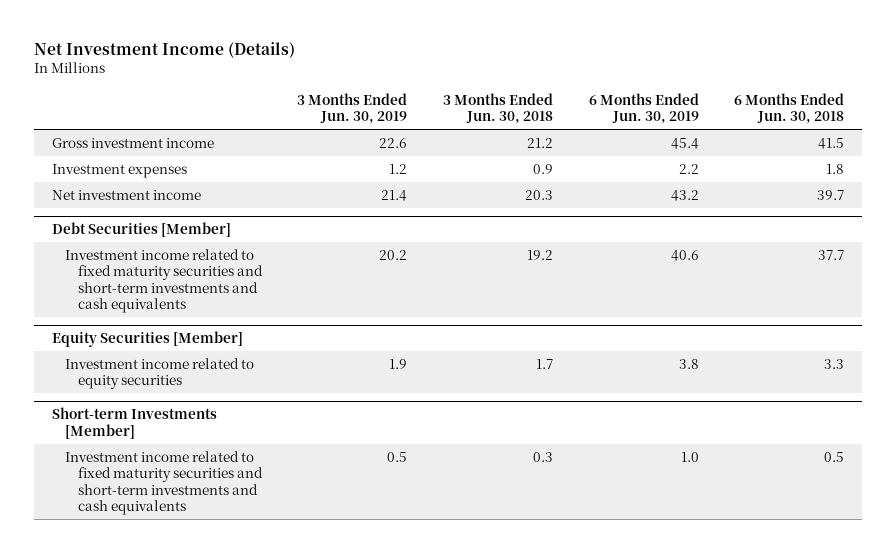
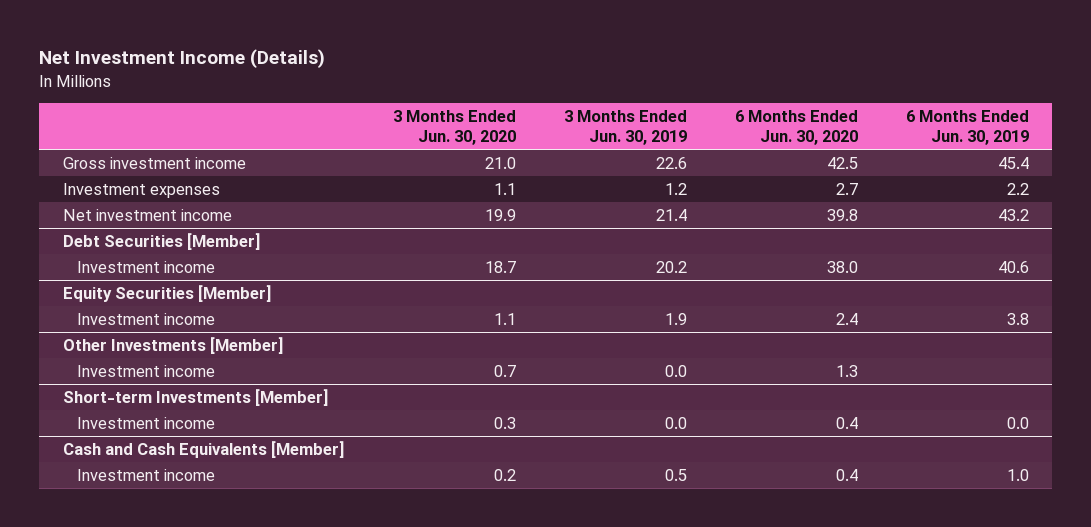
- | 3 Months Ended Jun. 30, 2019 | 3 Months Ended Jun. 30, 2018 | 6 Months Ended Jun. 30, 2019 | 6 Months Ended Jun. 30, 2018
+ | 3 Months Ended Jun. 30, 2020 | 3 Months Ended Jun. 30, 2019 | 6 Months Ended Jun. 30, 2020 | 6 Months Ended Jun. 30, 2019
@ Debt Securities [Member]
- Investment income related to fixed maturity securities and short-term investments and cash equivalents | 20.2 | 19.2 | 40.6 | 37.7
+ Investment income | 18.7 | 20.2 | 38.0 | 40.6
@ Equity Securities [Member]
- Investment income related to equity securities | 1.9 | 1.7 | 3.8 | 3.3
+ Investment income | 1.1 | 1.9 | 2.4 | 3.8
+ Other Investments [Member]
+ Investment income | 0.7 | 0.0 | 1.3 |
@ Short-term Investments [Member]
- Investment income related to fixed maturity securities and short-term investments and cash equivalents | 0.5 | 0.3 | 1.0 | 0.5
+ Investment income | 0.3 | 0.0 | 0.4 | 0.0
+ Cash and Cash Equivalents [Member]
+ Investment income | 0.2 | 0.5 | 0.4 | 1.0

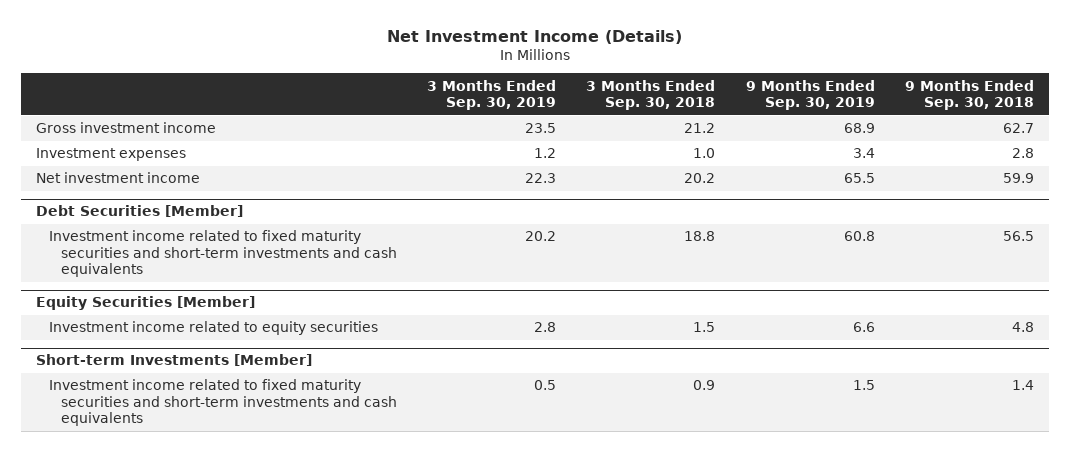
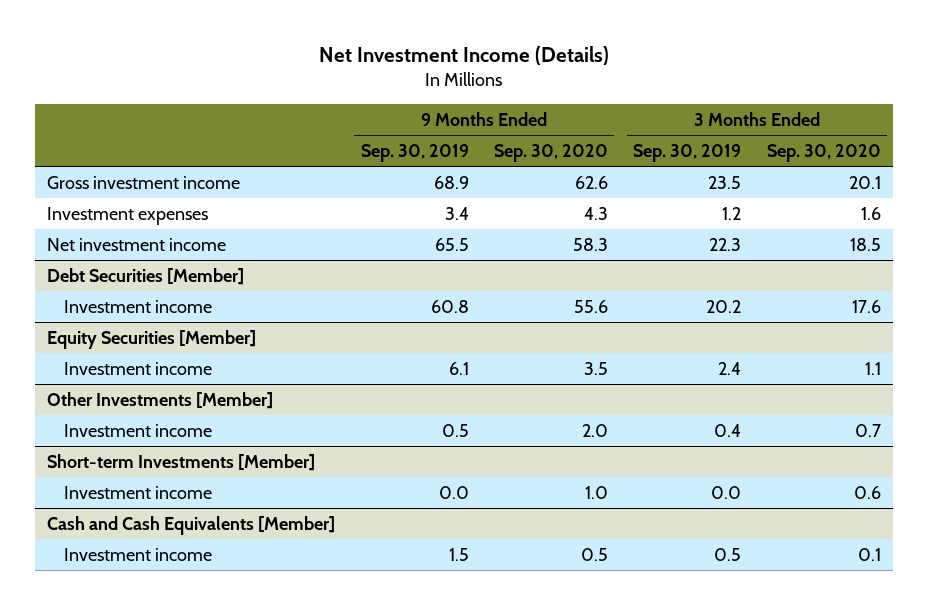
- | 3 Months Ended Sep. 30, 2019 | 3 Months Ended Sep. 30, 2018 | 9 Months Ended Sep. 30, 2019 | 9 Months Ended Sep. 30, 2018
+ | 9 Months Ended Sep. 30, 2019 | 9 Months Ended Sep. 30, 2020 | 3 Months Ended Sep. 30, 2019 | 3 Months Ended Sep. 30, 2020
@ Debt Securities [Member]
- Investment income related to fixed maturity securities and short-term investments and cash equivalents | 20.2 | 18.8 | 60.8 | 56.5
+ Investment income | 60.8 | 55.6 | 20.2 | 17.6
@ Equity Securities [Member]
- Investment income related to equity securities | 2.8 | 1.5 | 6.6 | 4.8
+ Investment income | 6.1 | 3.5 | 2.4 | 1.1
+ Other Investments [Member]
+ Investment income | 0.5 | 2.0 | 0.4 | 0.7
@ Short-term Investments [Member]
- Investment income related to fixed maturity securities and short-term investments and cash equivalents | 0.5 | 0.9 | 1.5 | 1.4
+ Investment income | 0.0 | 1.0 | 0.0 | 0.6
+ Cash and Cash Equivalents [Member]
+ Investment income | 1.5 | 0.5 | 0.5 | 0.1

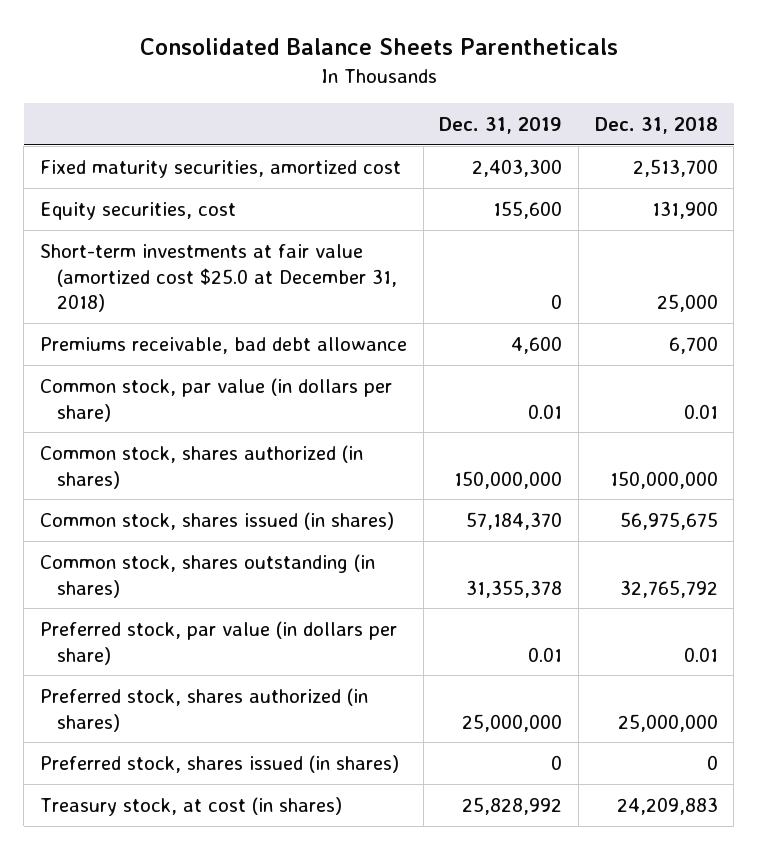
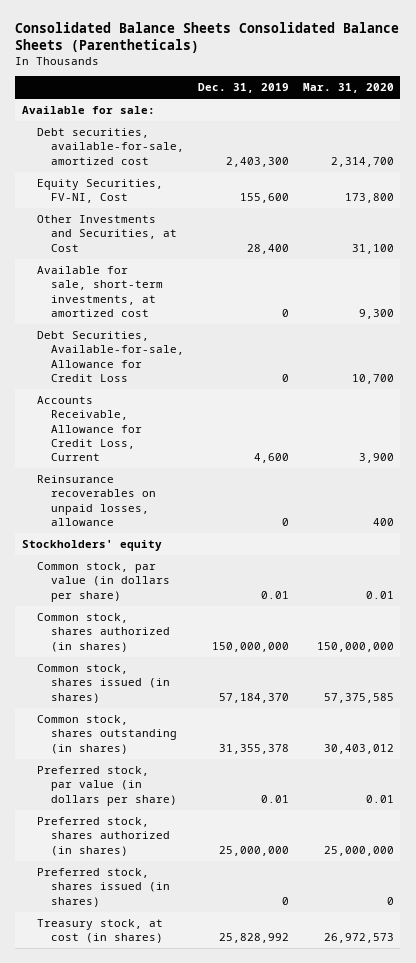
- Consolidated Balance Sheets Parentheticals
+ Consolidated Balance Sheets Consolidated Balance Sheets (Parentheticals)
- | Dec. 31, 2019 | Dec. 31, 2018
+ | Dec. 31, 2019 | Mar. 31, 2020
- Fixed maturity securities, amortized cost | 2,403,300 | 2,513,700
- Equity securities, cost | 155,600 | 131,900
- Short-term investments at fair value (amortized cost $25.0 at December 31, 2018) | 0 | 25,000
- Premiums receivable, bad debt allowance | 4,600 | 6,700
+ Available for sale:
+ Debt securities, available-for-sale, amortized cost | 2,403,300 | 2,314,700
+ Equity Securities, FV-NI, Cost | 155,600 | 173,800
+ Other Investments and Securities, at Cost | 28,400 | 31,100
+ Available for sale, short-term investments, at amortized cost | 0 | 9,300
+ Debt Securities, Available-for-sale, Allowance for Credit Loss | 0 | 10,700
+ Accounts Receivable, Allowance for Credit Loss, Current | 4,600 | 3,900
+ Reinsurance recoverables on unpaid losses, allowance | 0 | 400
+ Stockholders' equity

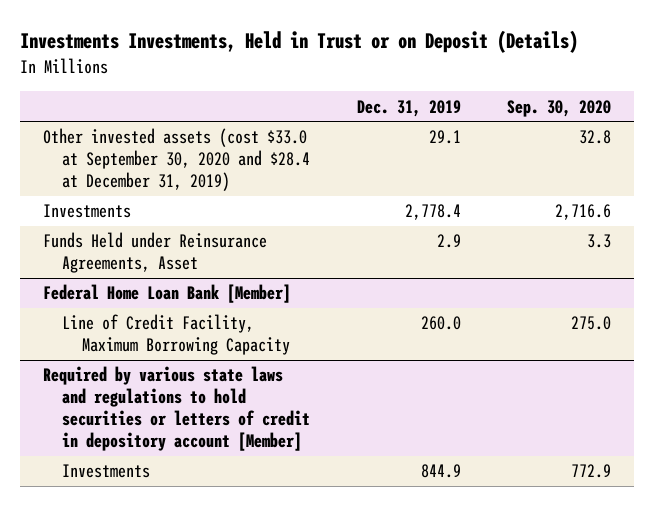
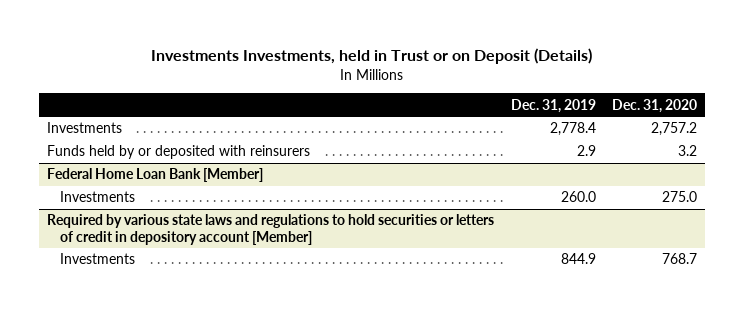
- Investments Investments, Held in Trust or on Deposit (Details)
+ Investments Investments, held in Trust or on Deposit (Details)
- | Dec. 31, 2019 | Sep. 30, 2020
+ | Dec. 31, 2019 | Dec. 31, 2020
- Other invested assets (cost $33.0 at September 30, 2020 and $28.4 at December 31, 2019) | 29.1 | 32.8
- Funds Held under Reinsurance Agreements, Asset | 2.9 | 3.3
+ Funds held by or deposited with reinsurers | 2.9 | 3.2
@ Federal Home Loan Bank [Member]
- Line of Credit Facility, Maximum Borrowing Capacity | 260.0 | 275.0
+ Investments | 260.0 | 275.0

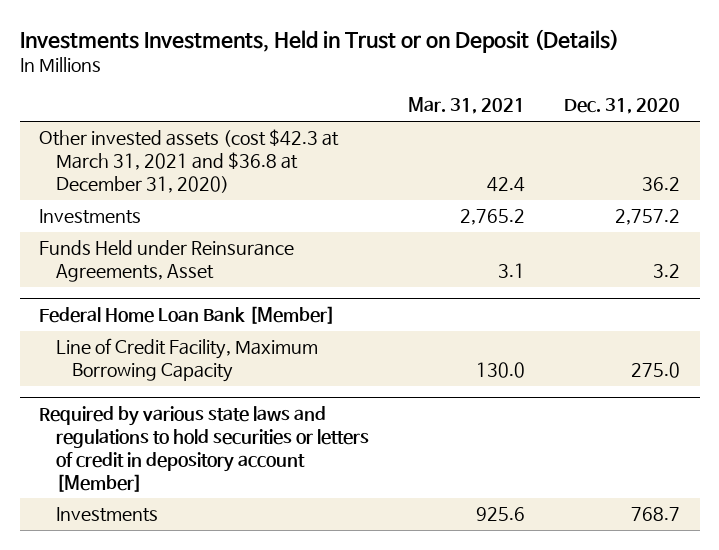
- Investments Investments, held in Trust or on Deposit (Details)
+ Investments Investments, Held in Trust or on Deposit (Details)
- | Dec. 31, 2019 | Dec. 31, 2020
+ | Mar. 31, 2021 | Dec. 31, 2020
+ Other invested assets (cost $42.3 at March 31, 2021 and $36.8 at December 31, 2020) | 42.4 | 36.2
- Funds held by or deposited with reinsurers | 2.9 | 3.2
+ Funds Held under Reinsurance Agreements, Asset | 3.1 | 3.2
@ Federal Home Loan Bank [Member]
- Investments | 260.0 | 275.0
+ Line of Credit Facility, Maximum Borrowing Capacity | 130.0 | 275.0

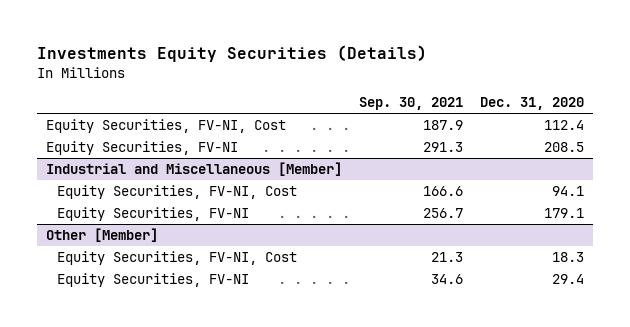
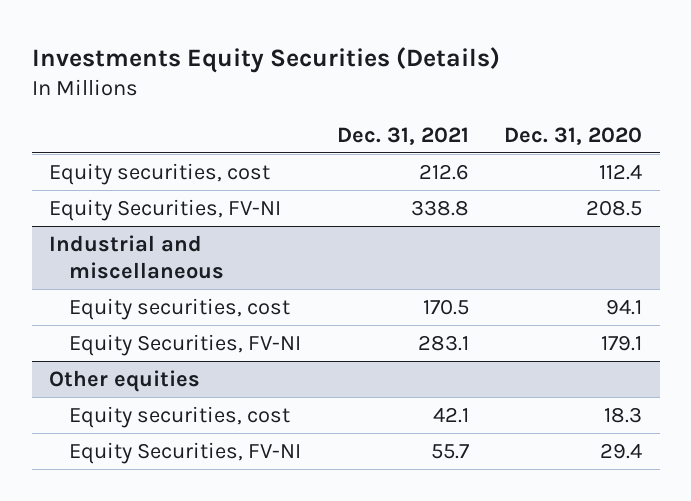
- | Sep. 30, 2021 | Dec. 31, 2020
+ | Dec. 31, 2021 | Dec. 31, 2020
- Equity Securities, FV-NI, Cost | 187.9 | 112.4
+ Equity securities, cost | 212.6 | 112.4
- Industrial and Miscellaneous [Member]
- Equity Securities, FV-NI, Cost | 166.6 | 94.1
+ Industrial and miscellaneous
+ Equity securities, cost | 170.5 | 94.1
- Other [Member]
- Equity Securities, FV-NI, Cost | 21.3 | 18.3
+ Other equities
+ Equity securities, cost | 42.1 | 18.3

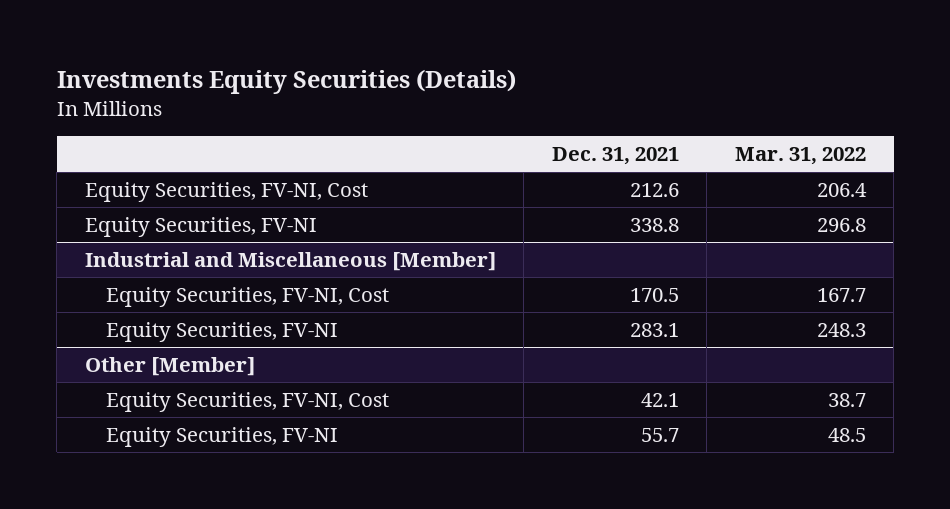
- | Dec. 31, 2021 | Dec. 31, 2020
+ | Dec. 31, 2021 | Mar. 31, 2022
- Equity securities, cost | 212.6 | 112.4
+ Equity Securities, FV-NI, Cost | 212.6 | 206.4
- Industrial and miscellaneous
- Equity securities, cost | 170.5 | 94.1
+ Industrial and Miscellaneous [Member]
+ Equity Securities, FV-NI, Cost | 170.5 | 167.7
- Other equities
- Equity securities, cost | 42.1 | 18.3
+ Other [Member]
+ Equity Securities, FV-NI, Cost | 42.1 | 38.7

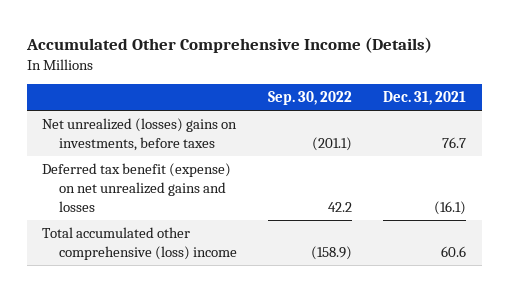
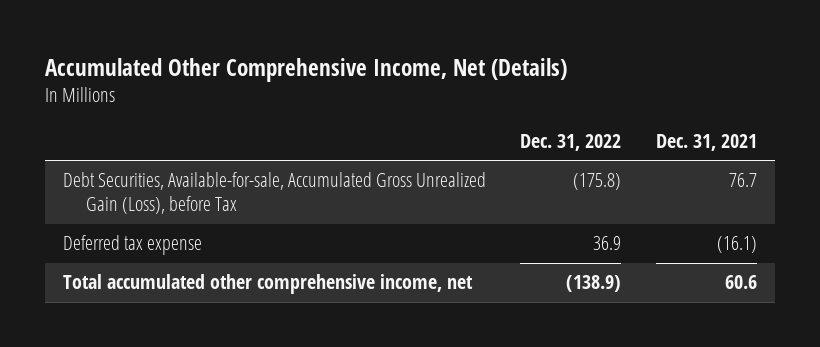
- Accumulated Other Comprehensive Income (Details)
+ Accumulated Other Comprehensive Income, Net (Details)
- | Sep. 30, 2022 | Dec. 31, 2021
+ | Dec. 31, 2022 | Dec. 31, 2021
- Net unrealized (losses) gains on investments, before taxes | (201.1) | 76.7
- Deferred tax benefit (expense) on net unrealized gains and losses | 42.2 | (16.1)
- Total accumulated other comprehensive (loss) income | (158.9) | 60.6
+ Debt Securities, Available-for-sale, Accumulated Gross Unrealized Gain (Loss), before Tax | (175.8) | 76.7
+ Deferred tax expense | 36.9 | (16.1)
+ Total accumulated other comprehensive income, net | (138.9) | 60.6

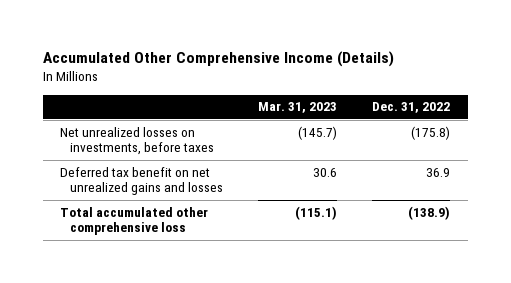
- Accumulated Other Comprehensive Income, Net (Details)
+ Accumulated Other Comprehensive Income (Details)
- | Dec. 31, 2022 | Dec. 31, 2021
+ | Mar. 31, 2023 | Dec. 31, 2022
- Debt Securities, Available-for-sale, Accumulated Gross Unrealized Gain (Loss), before Tax | (175.8) | 76.7
- Deferred tax expense | 36.9 | (16.1)
- Total accumulated other comprehensive income, net | (138.9) | 60.6
+ Net unrealized losses on investments, before taxes | (145.7) | (175.8)
+ Deferred tax benefit on net unrealized gains and losses | 30.6 | 36.9
+ Total accumulated other comprehensive loss | (115.1) | (138.9)

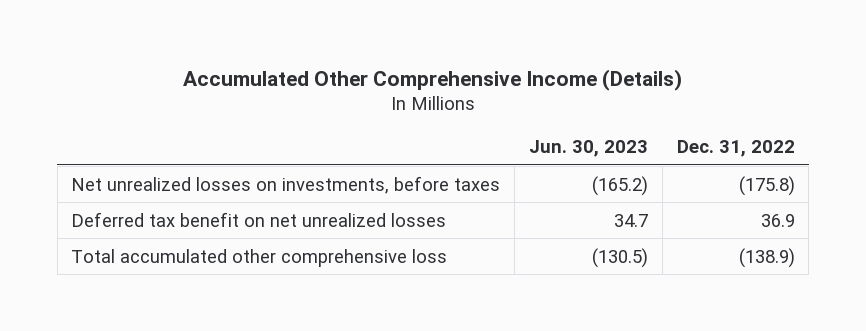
- | Mar. 31, 2023 | Dec. 31, 2022
+ | Jun. 30, 2023 | Dec. 31, 2022
- Deferred tax benefit on net unrealized gains and losses | 30.6 | 36.9
+ Deferred tax benefit on net unrealized losses | 34.7 | 36.9

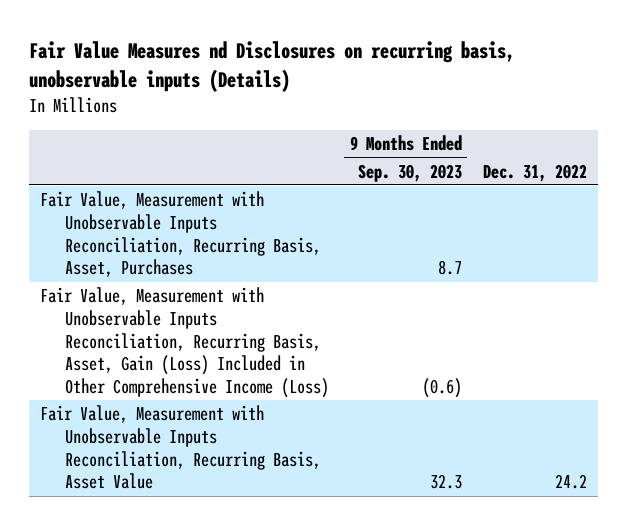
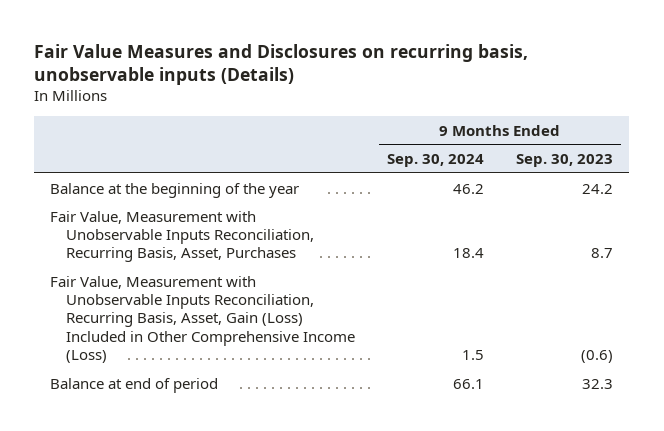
- Fair Value Measures nd Disclosures on recurring basis, unobservable inputs (Details)
+ Fair Value Measures and Disclosures on recurring basis, unobservable inputs (Details)
- | 9 Months Ended Sep. 30, 2023 | Dec. 31, 2022
+ | 9 Months Ended Sep. 30, 2024 | 9 Months Ended Sep. 30, 2023
+ Balance at the beginning of the year | 46.2 | 24.2
- Fair Value, Measurement with Unobservable Inputs Reconciliation, Recurring Basis, Asset Value | 32.3 | 24.2
+ Balance at end of period | 66.1 | 32.3

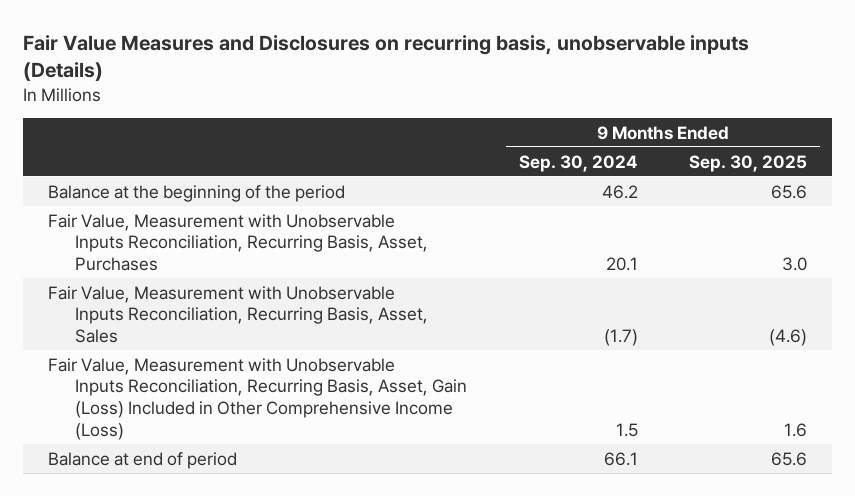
- | 9 Months Ended Sep. 30, 2024 | 9 Months Ended Sep. 30, 2023
+ | 9 Months Ended Sep. 30, 2024 | 9 Months Ended Sep. 30, 2025
- Balance at the beginning of the year | 46.2 | 24.2
- Fair Value, Measurement with Unobservable Inputs Reconciliation, Recurring Basis, Asset, Purchases | 18.4 | 8.7
+ Balance at the beginning of the period | 46.2 | 65.6
+ Fair Value, Measurement with Unobservable Inputs Reconciliation, Recurring Basis, Asset, Purchases | 20.1 | 3.0
+ Fair Value, Measurement with Unobservable Inputs Reconciliation, Recurring Basis, Asset, Sales | (1.7) | (4.6)

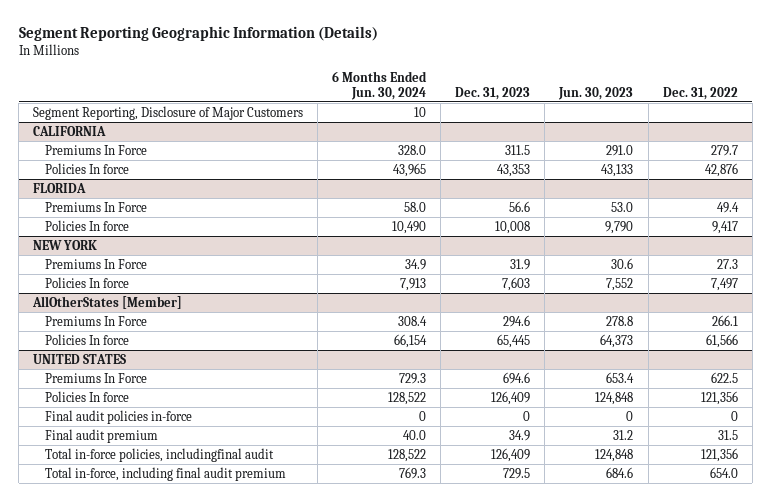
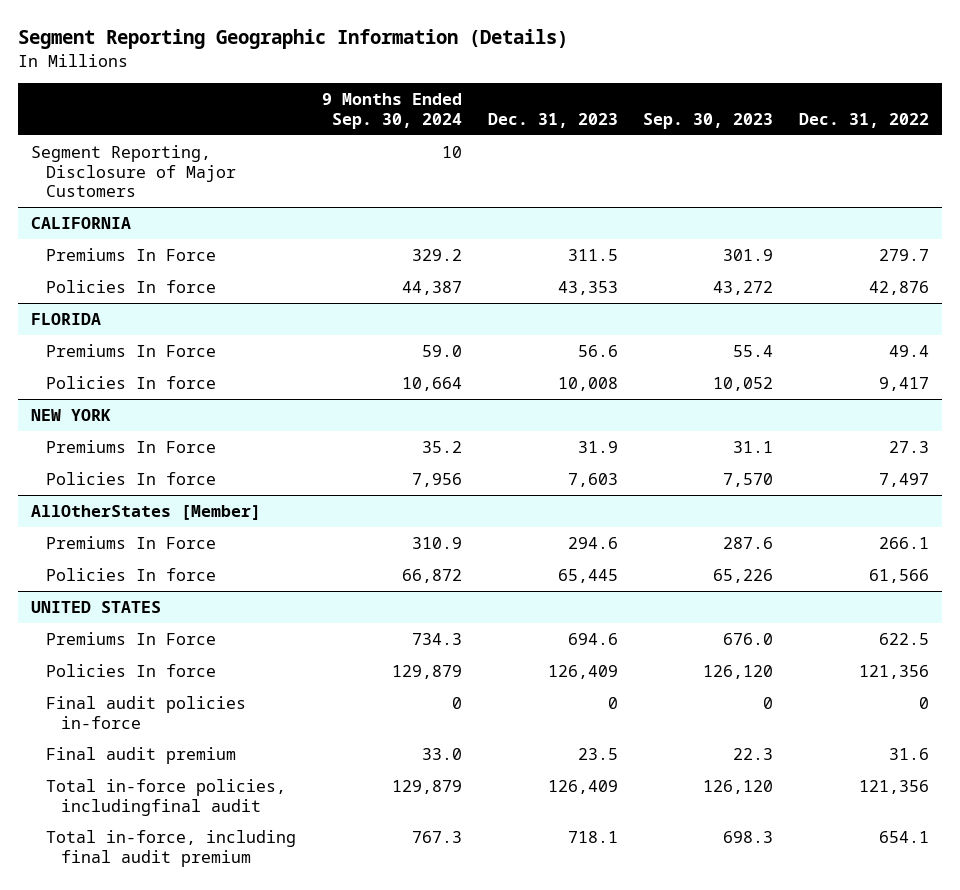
- | 6 Months Ended Jun. 30, 2024 | Dec. 31, 2023 | Jun. 30, 2023 | Dec. 31, 2022
+ | 9 Months Ended Sep. 30, 2024 | Dec. 31, 2023 | Sep. 30, 2023 | Dec. 31, 2022
@ UNITED STATES
- Final audit premium | 40.0 | 34.9 | 31.2 | 31.5
+ Final audit premium | 33.0 | 23.5 | 22.3 | 31.6
- Total in-force, including final audit premium | 769.3 | 729.5 | 684.6 | 654.0
+ Total in-force, including final audit premium | 767.3 | 718.1 | 698.3 | 654.1

